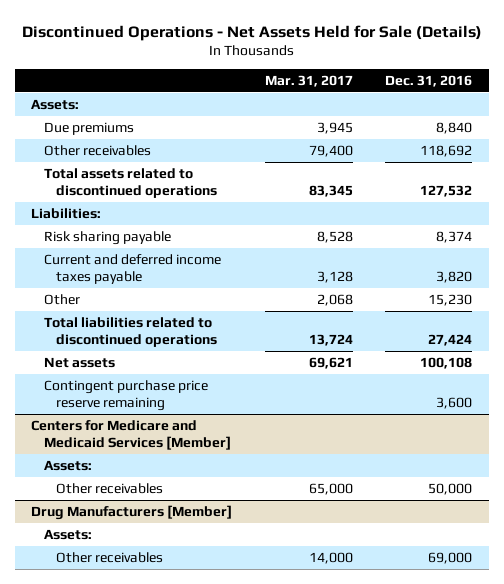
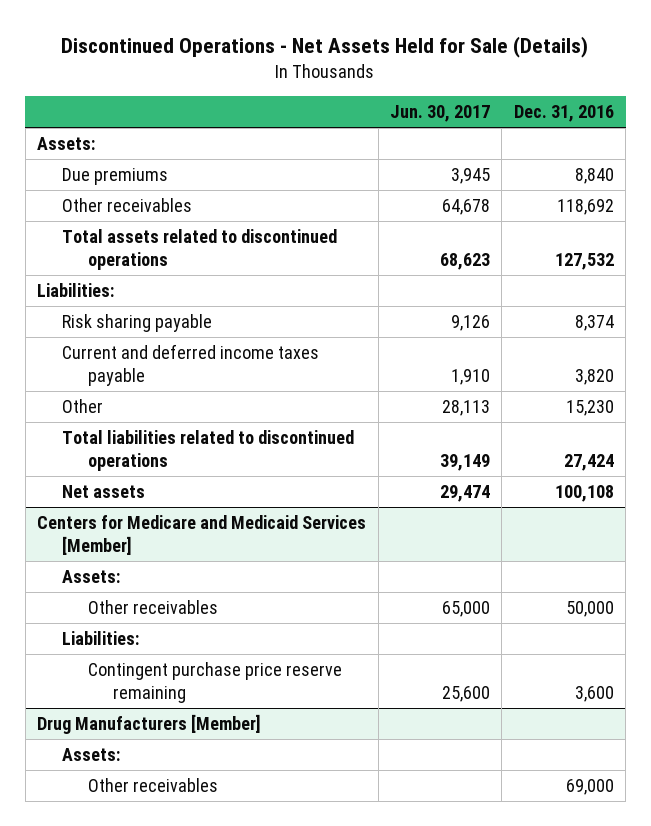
- | Mar. 31, 2017 | Dec. 31, 2016
+ | Jun. 30, 2017 | Dec. 31, 2016
- Contingent purchase price reserve remaining | | 3,600
@ Centers for Medicare and Medicaid Services [Member]
+ Liabilities:
+ Contingent purchase price reserve remaining | 25,600 | 3,600

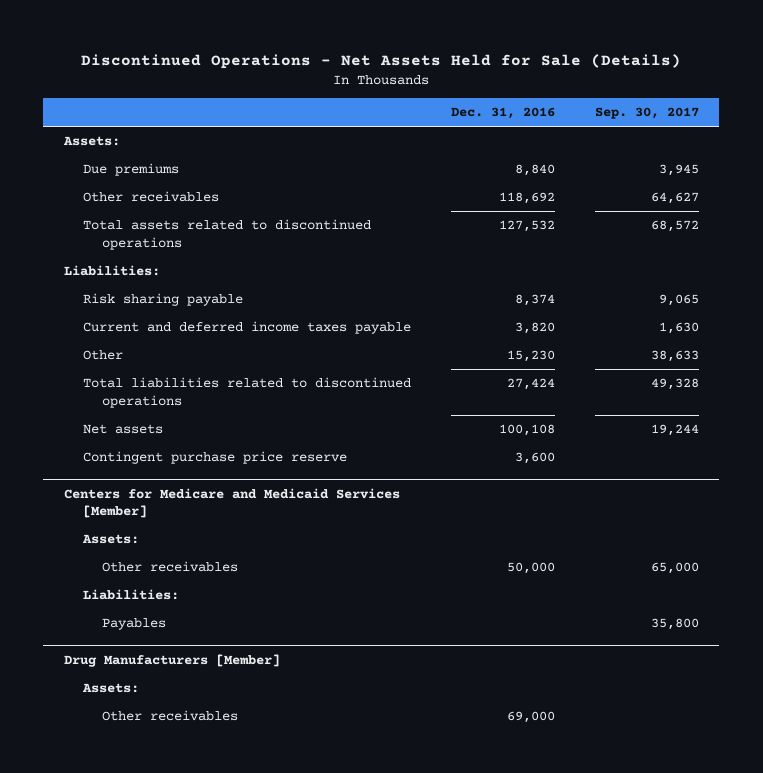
- | Jun. 30, 2017 | Dec. 31, 2016
+ | Dec. 31, 2016 | Sep. 30, 2017
+ Contingent purchase price reserve | 3,600 |
@ Centers for Medicare and Medicaid Services [Member]
- Contingent purchase price reserve remaining | 25,600 | 3,600
+ Payables | | 35,800

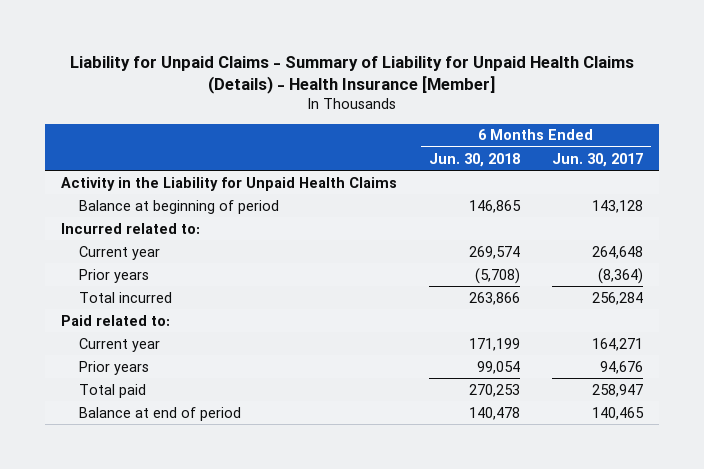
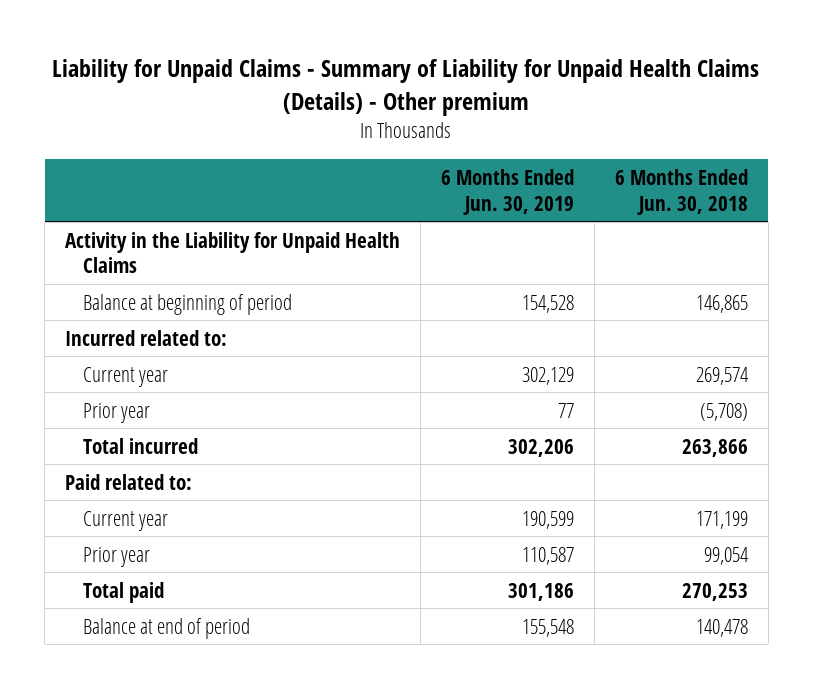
- Liability for Unpaid Claims - Summary of Liability for Unpaid Health Claims (Details) - Health Insurance [Member]
+ Liability for Unpaid Claims - Summary of Liability for Unpaid Health Claims (Details) - Other premium
- | 6 Months Ended Jun. 30, 2018 | 6 Months Ended Jun. 30, 2017
+ | 6 Months Ended Jun. 30, 2019 | 6 Months Ended Jun. 30, 2018
- Prior years | (5,708) | (8,364)
+ Prior year | 77 | (5,708)
- Prior years | 99,054 | 94,676
+ Prior year | 110,587 | 99,054

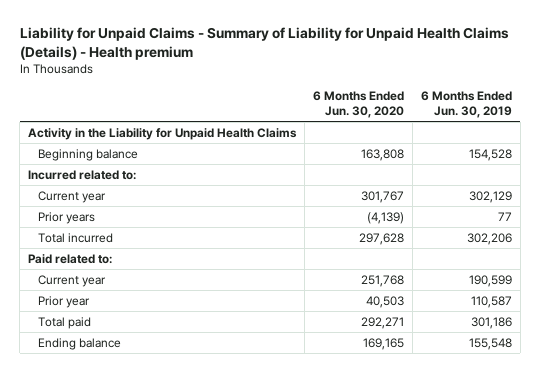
- Liability for Unpaid Claims - Summary of Liability for Unpaid Health Claims (Details) - Other premium
+ Liability for Unpaid Claims - Summary of Liability for Unpaid Health Claims (Details) - Health premium
- | 6 Months Ended Jun. 30, 2019 | 6 Months Ended Jun. 30, 2018
+ | 6 Months Ended Jun. 30, 2020 | 6 Months Ended Jun. 30, 2019
- Balance at beginning of period | 154,528 | 146,865
+ Beginning balance | 163,808 | 154,528
- Prior year | 77 | (5,708)
+ Prior years | (4,139) | 77
- Balance at end of period | 155,548 | 140,478
+ Ending balance | 169,165 | 155,548

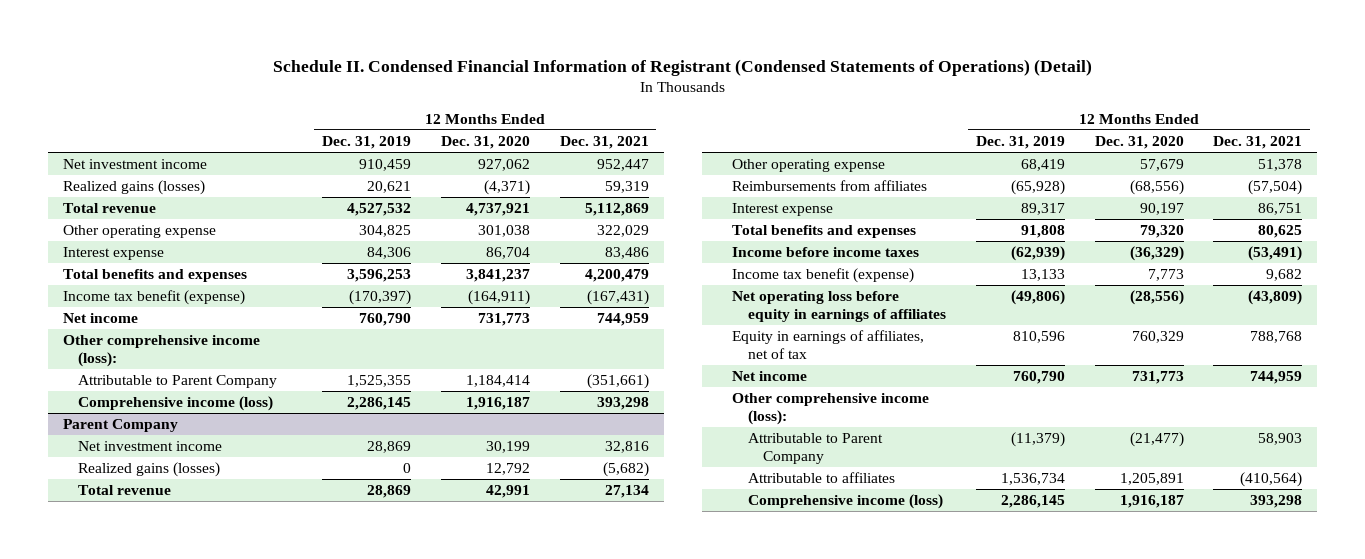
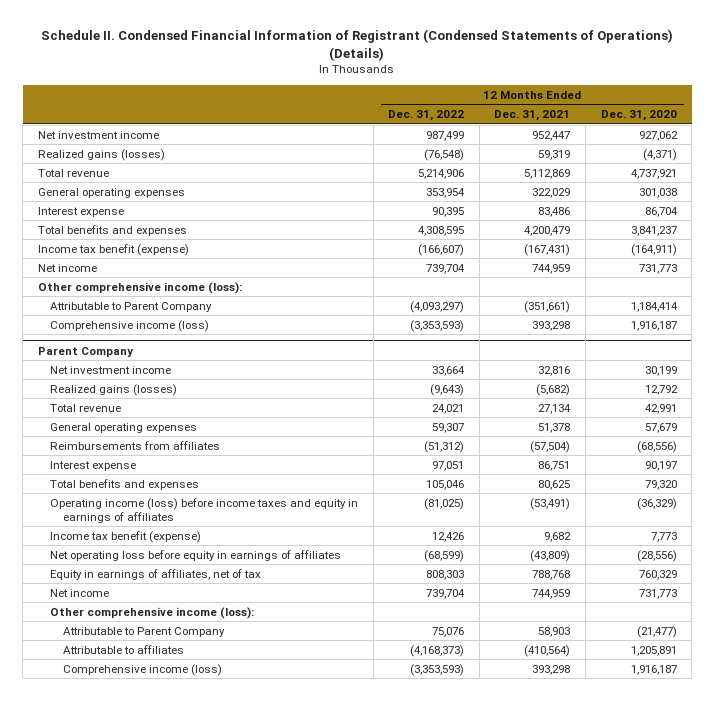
- Schedule II. Condensed Financial Information of Registrant (Condensed Statements of Operations) (Detail)
+ Schedule II. Condensed Financial Information of Registrant (Condensed Statements of Operations) (Details)
- | 12 Months Ended Dec. 31, 2019 | 12 Months Ended Dec. 31, 2020 | 12 Months Ended Dec. 31, 2021
+ | 12 Months Ended Dec. 31, 2022 | 12 Months Ended Dec. 31, 2021 | 12 Months Ended Dec. 31, 2020
- Other operating expense | 304,825 | 301,038 | 322,029
+ General operating expenses | 353,954 | 322,029 | 301,038
@ Parent Company
- Other operating expense | 68,419 | 57,679 | 51,378
+ General operating expenses | 59,307 | 51,378 | 57,679
- Income before income taxes | (62,939) | (36,329) | (53,491)
+ Operating income (loss) before income taxes and equity in earnings of affiliates | (81,025) | (53,491) | (36,329)

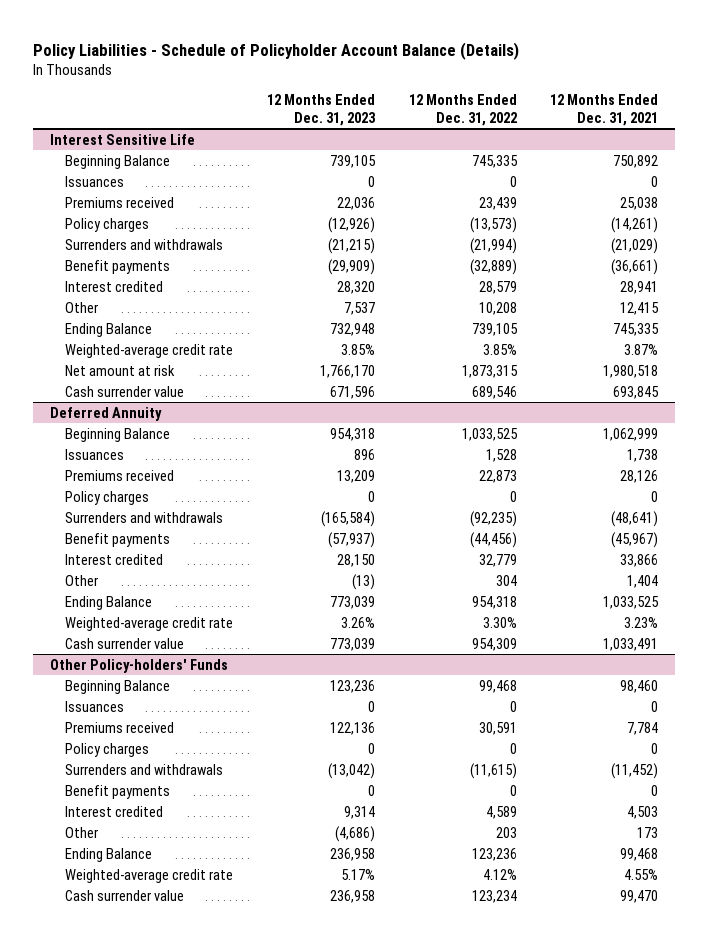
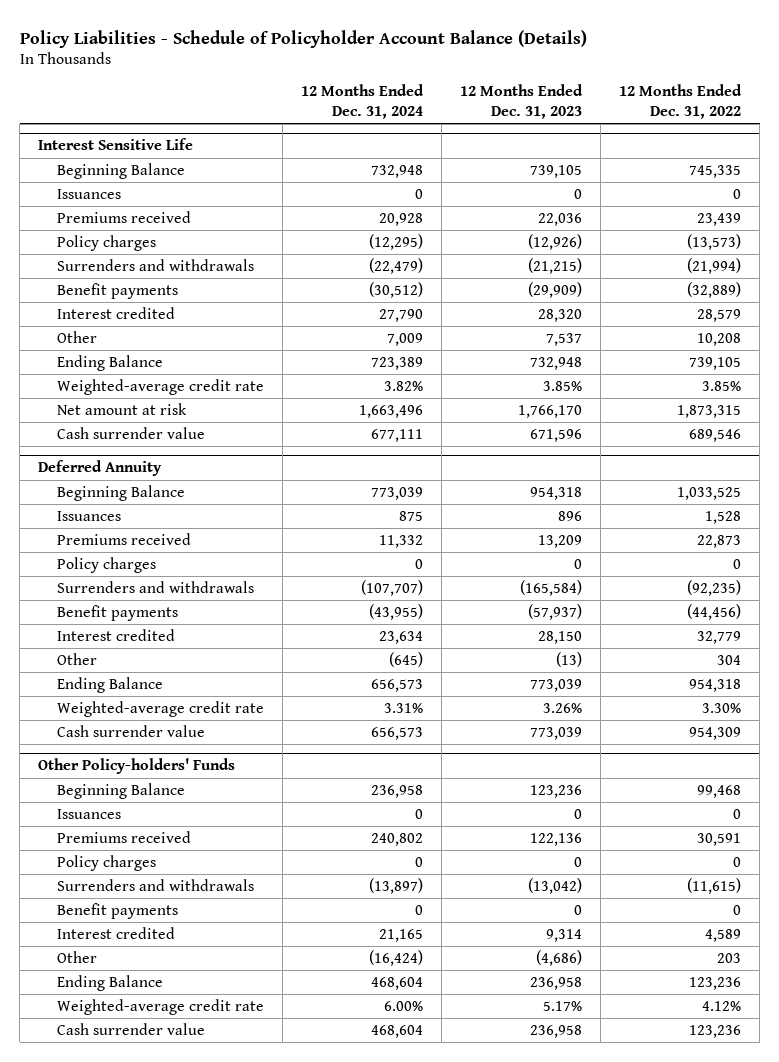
- | 12 Months Ended Dec. 31, 2023 | 12 Months Ended Dec. 31, 2022 | 12 Months Ended Dec. 31, 2021
+ | 12 Months Ended Dec. 31, 2024 | 12 Months Ended Dec. 31, 2023 | 12 Months Ended Dec. 31, 2022
@ Other Policy-holders' Funds
- Cash surrender value | 236,958 | 123,234 | 99,470
+ Cash surrender value | 468,604 | 236,958 | 123,236

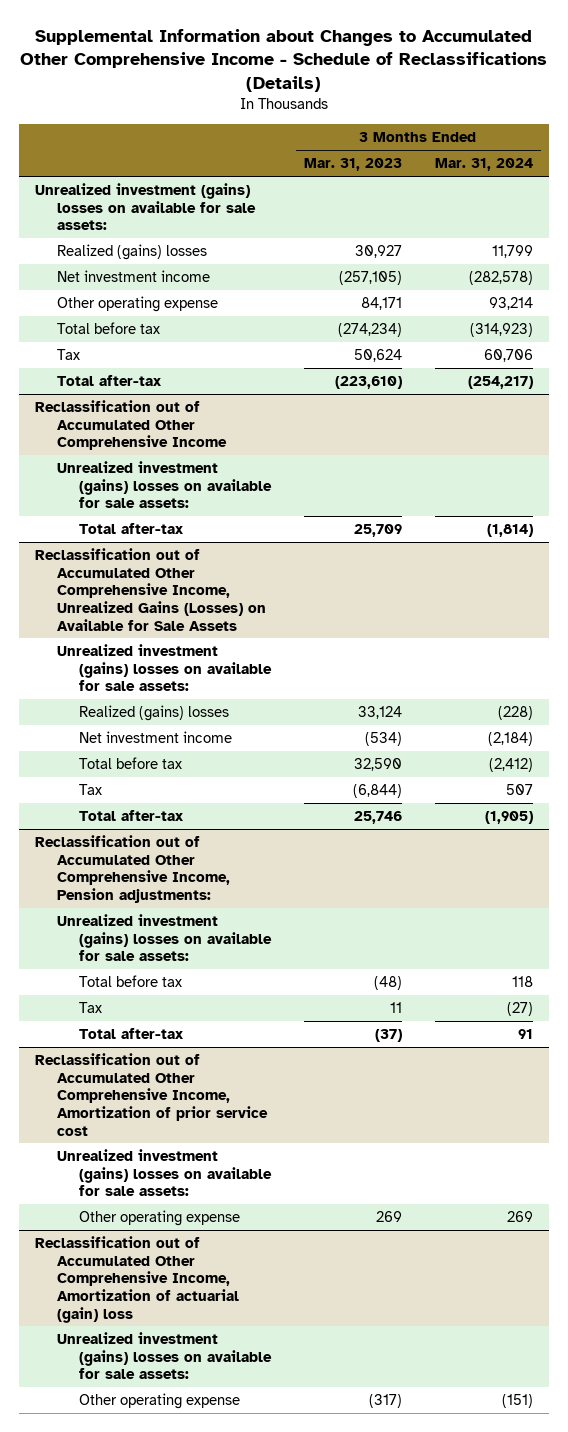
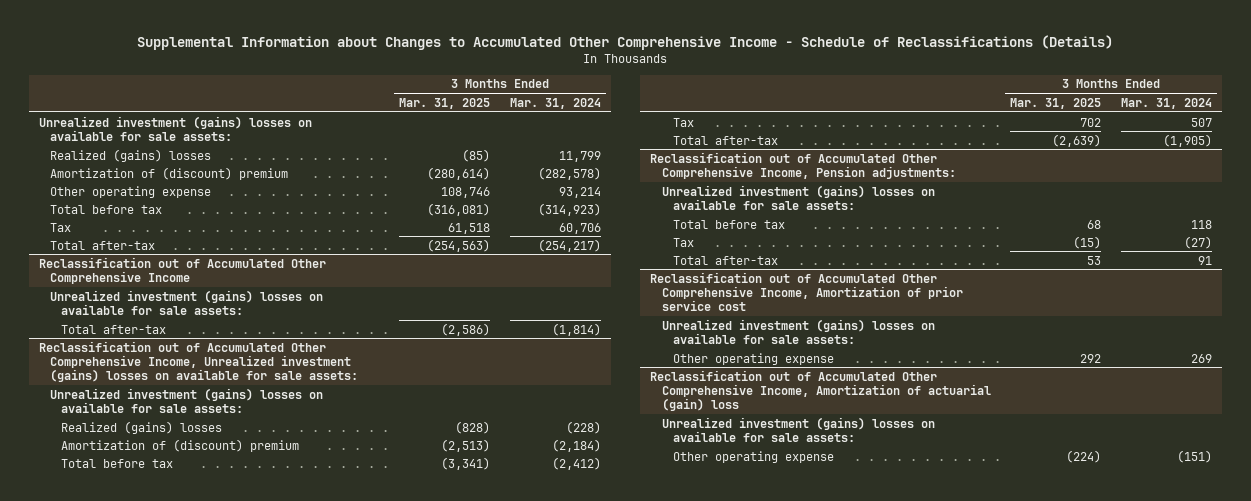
- | 3 Months Ended Mar. 31, 2023 | 3 Months Ended Mar. 31, 2024
+ | 3 Months Ended Mar. 31, 2025 | 3 Months Ended Mar. 31, 2024
- Net investment income | (257,105) | (282,578)
+ Amortization of (discount) premium | (280,614) | (282,578)
- Reclassification out of Accumulated Other Comprehensive Income, Unrealized Gains (Losses) on Available for Sale Assets
+ Reclassification out of Accumulated Other Comprehensive Income, Unrealized investment (gains) losses on available for sale assets:
- Net investment income | (534) | (2,184)
+ Amortization of (discount) premium | (2,513) | (2,184)

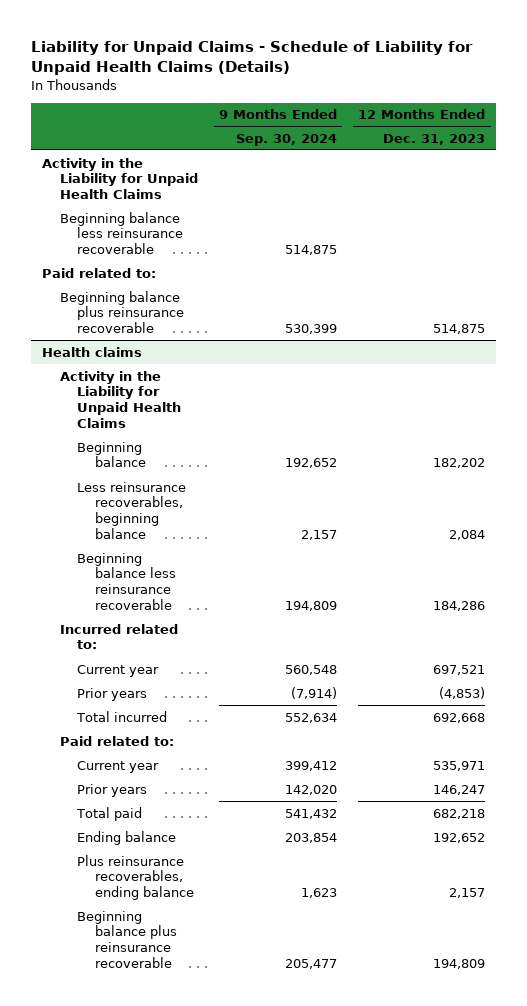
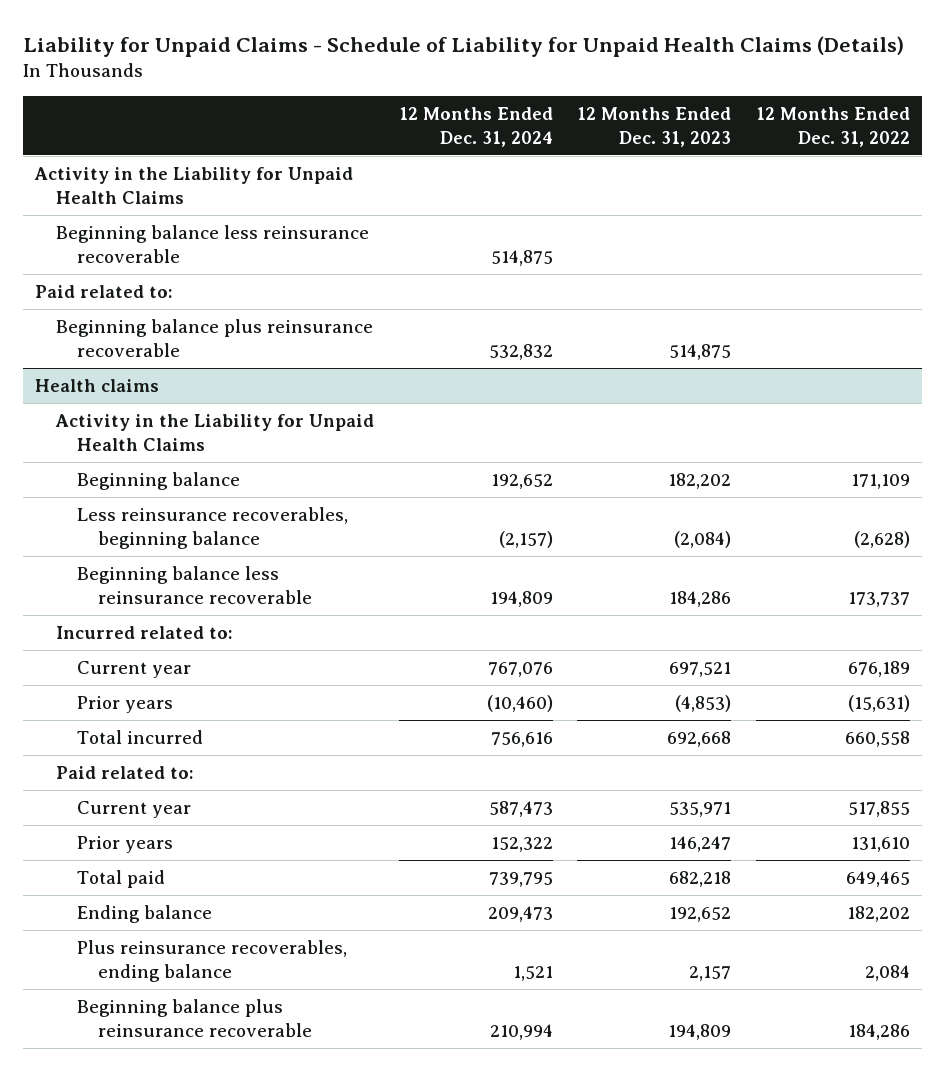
- | 9 Months Ended Sep. 30, 2024 | 12 Months Ended Dec. 31, 2023
+ | 12 Months Ended Dec. 31, 2024 | 12 Months Ended Dec. 31, 2023 | 12 Months Ended Dec. 31, 2022
@ Health claims
- Less reinsurance recoverables, beginning balance | 2,157 | 2,084
+ Less reinsurance recoverables, beginning balance | (2,157) | (2,084) | (2,628)

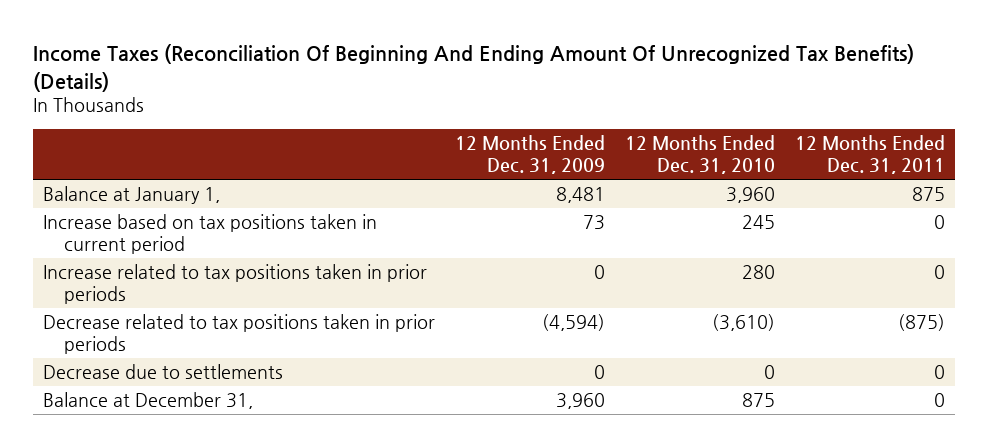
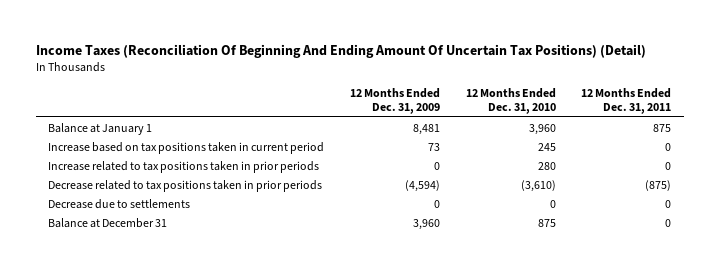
- Income Taxes (Reconciliation Of Beginning And Ending Amount Of Unrecognized Tax Benefits) (Details)
+ Income Taxes (Reconciliation Of Beginning And Ending Amount Of Uncertain Tax Positions) (Detail)
- Balance at January 1, | 8,481 | 3,960 | 875
+ Balance at January 1 | 8,481 | 3,960 | 875
- Balance at December 31, | 3,960 | 875 | 0
+ Balance at December 31 | 3,960 | 875 | 0

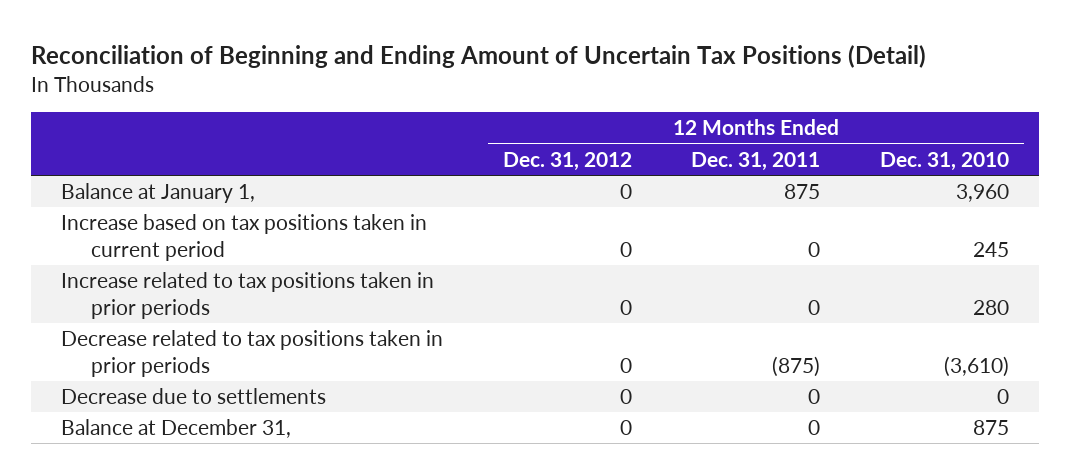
- Income Taxes (Reconciliation Of Beginning And Ending Amount Of Uncertain Tax Positions) (Detail)
+ Reconciliation of Beginning and Ending Amount of Uncertain Tax Positions (Detail)
- | 12 Months Ended Dec. 31, 2009 | 12 Months Ended Dec. 31, 2010 | 12 Months Ended Dec. 31, 2011
+ | 12 Months Ended Dec. 31, 2012 | 12 Months Ended Dec. 31, 2011 | 12 Months Ended Dec. 31, 2010
- Balance at January 1 | 8,481 | 3,960 | 875
+ Balance at January 1, | 0 | 875 | 3,960
- Balance at December 31 | 3,960 | 875 | 0
+ Balance at December 31, | 0 | 0 | 875

